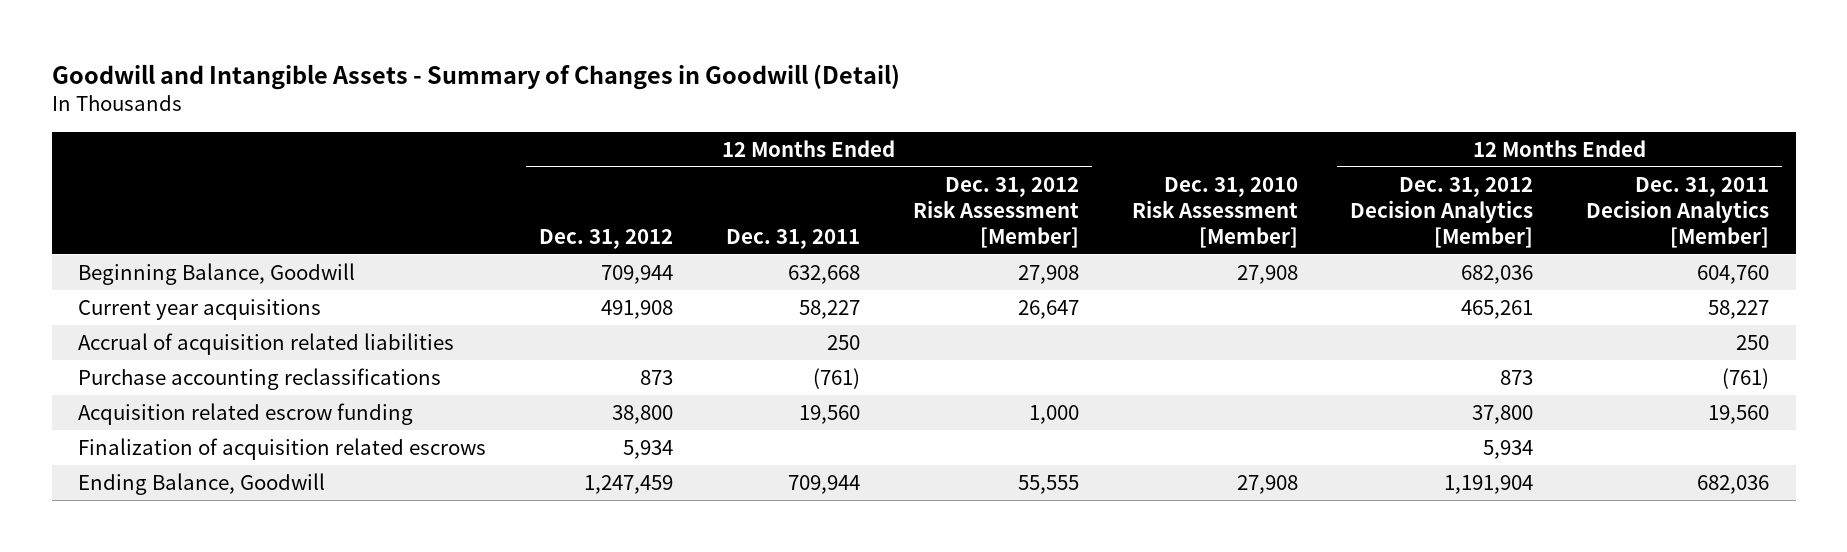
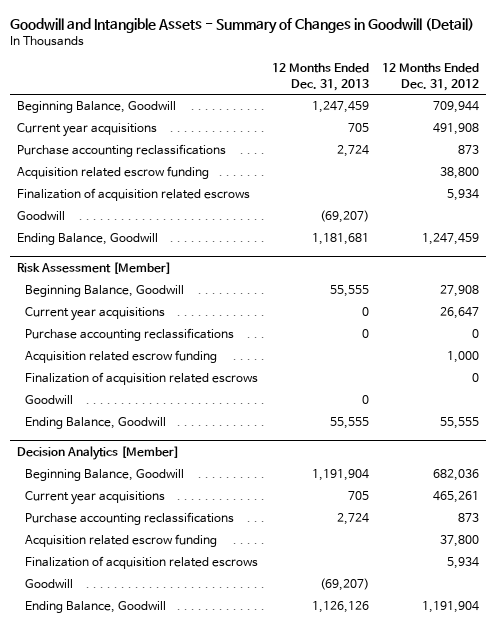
- | 12 Months Ended Dec. 31, 2012 | 12 Months Ended Dec. 31, 2011 | 12 Months Ended Dec. 31, 2012 Risk Assessment [Member] | Dec. 31, 2010 Risk Assessment [Member] | 12 Months Ended Dec. 31, 2012 Decision Analytics [Member] | 12 Months Ended Dec. 31, 2011 Decision Analytics [Member]
+ | 12 Months Ended Dec. 31, 2013 | 12 Months Ended Dec. 31, 2012
- Accrual of acquisition related liabilities | | 250 | | | | 250
+ Goodwill | (69,207) |
+ Risk Assessment [Member]
+ Beginning Balance, Goodwill | 55,555 | 27,908
+ Current year acquisitions | 0 | 26,647
+ Purchase accounting reclassifications | 0 | 0
+ Acquisition related escrow funding | | 1,000
+ Finalization of acquisition related escrows | | 0
+ Goodwill | 0 |
+ Ending Balance, Goodwill | 55,555 | 55,555
+ Decision Analytics [Member]
+ Beginning Balance, Goodwill | 1,191,904 | 682,036
+ Current year acquisitions | 705 | 465,261
+ Purchase accounting reclassifications | 2,724 | 873
+ Acquisition related escrow funding | | 37,800
+ Finalization of acquisition related escrows | | 5,934
+ Goodwill | (69,207) |
+ Ending Balance, Goodwill | 1,126,126 | 1,191,904

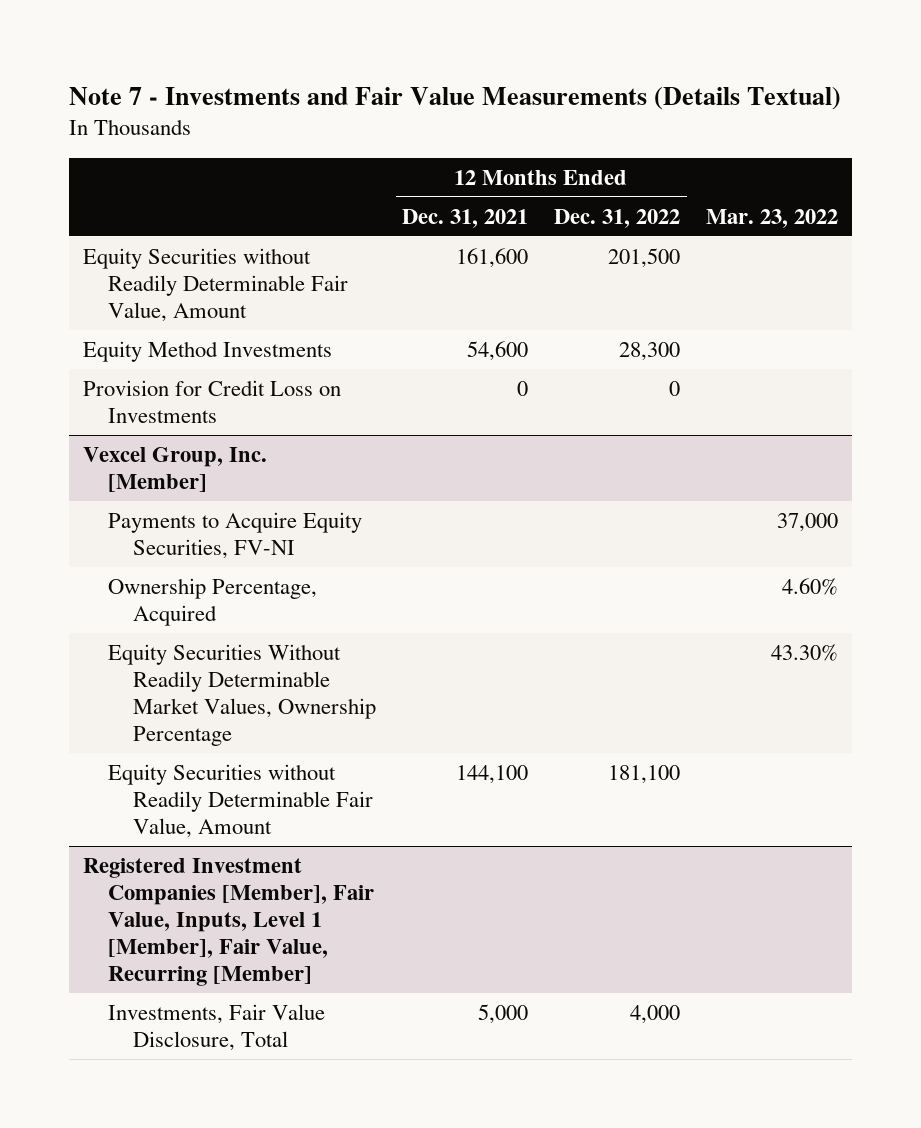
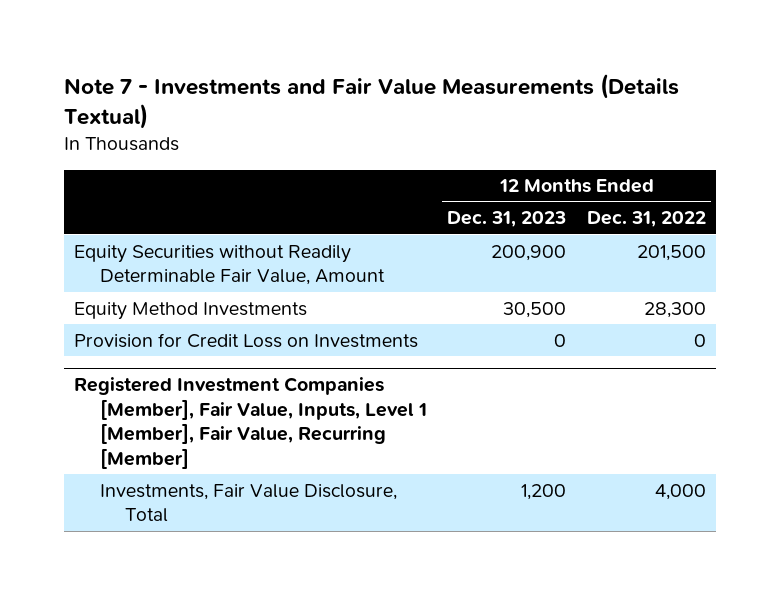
- | 12 Months Ended Dec. 31, 2021 | 12 Months Ended Dec. 31, 2022 | Mar. 23, 2022
+ | 12 Months Ended Dec. 31, 2023 | 12 Months Ended Dec. 31, 2022
- Vexcel Group, Inc. [Member]
- Payments to Acquire Equity Securities, FV-NI | | | 37,000
- Ownership Percentage, Acquired | | | 4.60%
- Equity Securities Without Readily Determinable Market Values, Ownership Percentage | | | 43.30%
- Equity Securities without Readily Determinable Fair Value, Amount | 144,100 | 181,100 |

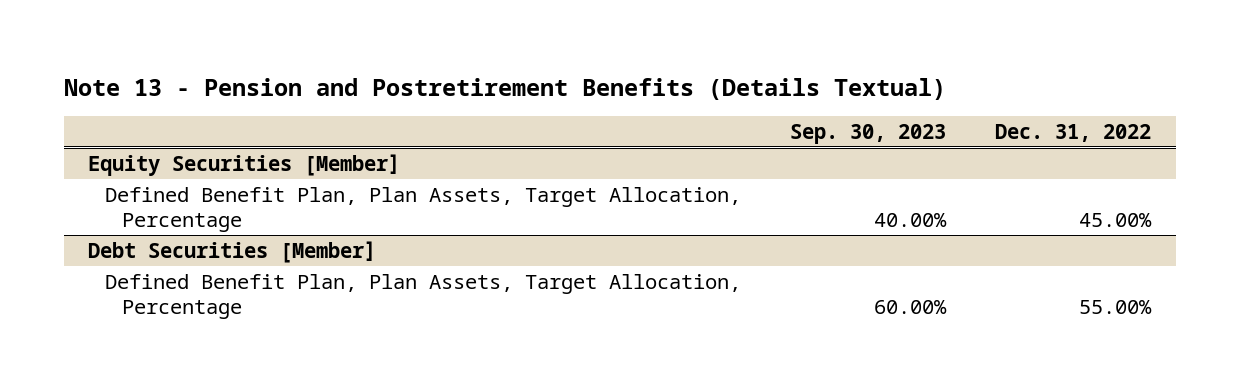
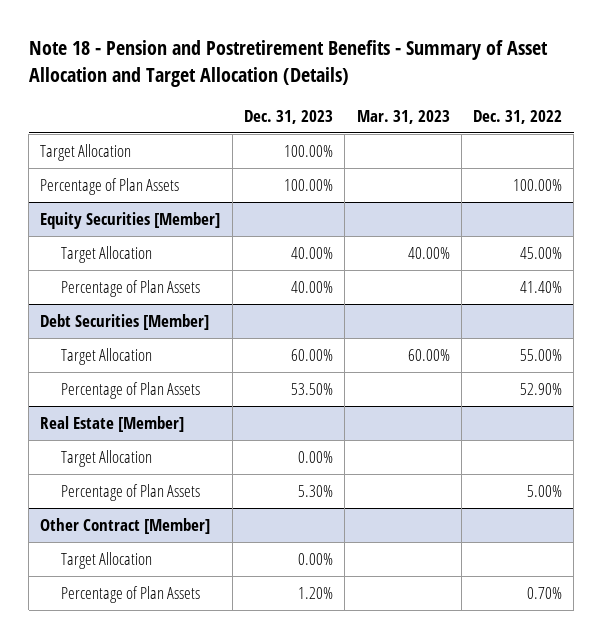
- Note 13 - Pension and Postretirement Benefits (Details Textual)
+ Note 18 - Pension and Postretirement Benefits - Summary of Asset Allocation and Target Allocation (Details)
- | Sep. 30, 2023 | Dec. 31, 2022
+ | Dec. 31, 2023 | Mar. 31, 2023 | Dec. 31, 2022
+ Target Allocation | 100.00% | |
+ Percentage of Plan Assets | 100.00% | | 100.00%
@ Equity Securities [Member]
- Defined Benefit Plan, Plan Assets, Target Allocation, Percentage | 40.00% | 45.00%
+ Target Allocation | 40.00% | 40.00% | 45.00%
+ Percentage of Plan Assets | 40.00% | | 41.40%
@ Debt Securities [Member]
- Defined Benefit Plan, Plan Assets, Target Allocation, Percentage | 60.00% | 55.00%
+ Target Allocation | 60.00% | 60.00% | 55.00%
+ Percentage of Plan Assets | 53.50% | | 52.90%
+ Real Estate [Member]
+ Target Allocation | 0.00% | |
+ Percentage of Plan Assets | 5.30% | | 5.00%
+ Other Contract [Member]
+ Target Allocation | 0.00% | |
+ Percentage of Plan Assets | 1.20% | | 0.70%

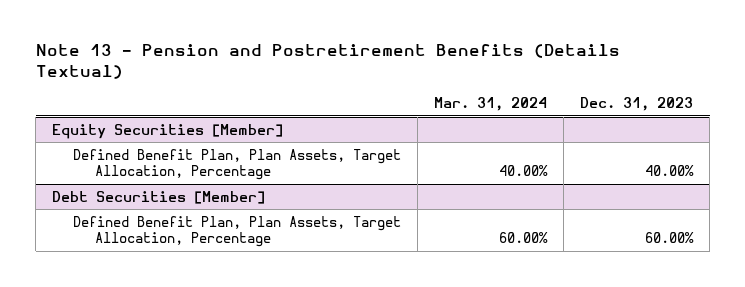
- Note 18 - Pension and Postretirement Benefits - Summary of Asset Allocation and Target Allocation (Details)
+ Note 13 - Pension and Postretirement Benefits (Details Textual)
- | Dec. 31, 2023 | Mar. 31, 2023 | Dec. 31, 2022
+ | Mar. 31, 2024 | Dec. 31, 2023
- Target Allocation | 100.00% | |
- Percentage of Plan Assets | 100.00% | | 100.00%
@ Equity Securities [Member]
- Target Allocation | 40.00% | 40.00% | 45.00%
- Percentage of Plan Assets | 40.00% | | 41.40%
+ Defined Benefit Plan, Plan Assets, Target Allocation, Percentage | 40.00% | 40.00%
@ Debt Securities [Member]
- Target Allocation | 60.00% | 60.00% | 55.00%
- Percentage of Plan Assets | 53.50% | | 52.90%
- Real Estate [Member]
- Target Allocation | 0.00% | |
- Percentage of Plan Assets | 5.30% | | 5.00%
- Other Contract [Member]
- Target Allocation | 0.00% | |
- Percentage of Plan Assets | 1.20% | | 0.70%
@ Debt Securities [Member]
+ Defined Benefit Plan, Plan Assets, Target Allocation, Percentage | 60.00% | 60.00%

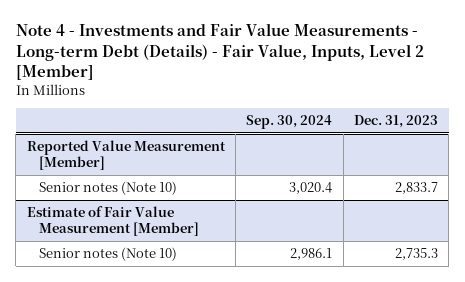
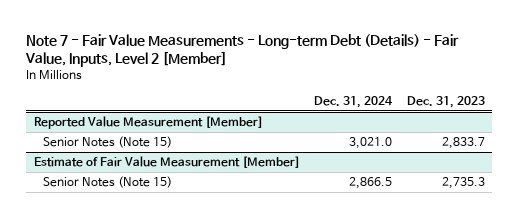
- Note 4 - Investments and Fair Value Measurements - Long-term Debt (Details) - Fair Value, Inputs, Level 2 [Member]
+ Note 7 - Fair Value Measurements - Long-term Debt (Details) - Fair Value, Inputs, Level 2 [Member]
- | Sep. 30, 2024 | Dec. 31, 2023
+ | Dec. 31, 2024 | Dec. 31, 2023
@ Reported Value Measurement [Member]
- Senior notes (Note 10) | 3,020.4 | 2,833.7
+ Senior Notes (Note 15) | 3,021.0 | 2,833.7
@ Estimate of Fair Value Measurement [Member]
- Senior notes (Note 10) | 2,986.1 | 2,735.3
+ Senior Notes (Note 15) | 2,866.5 | 2,735.3

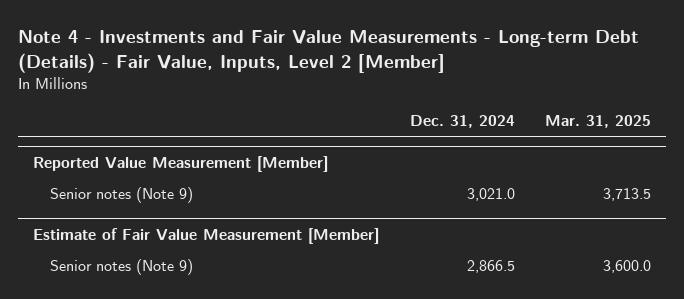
- Note 7 - Fair Value Measurements - Long-term Debt (Details) - Fair Value, Inputs, Level 2 [Member]
+ Note 4 - Investments and Fair Value Measurements - Long-term Debt (Details) - Fair Value, Inputs, Level 2 [Member]
- | Dec. 31, 2024 | Dec. 31, 2023
+ | Dec. 31, 2024 | Mar. 31, 2025
@ Reported Value Measurement [Member]
- Senior Notes (Note 15) | 3,021.0 | 2,833.7
+ Senior notes (Note 9) | 3,021.0 | 3,713.5
@ Estimate of Fair Value Measurement [Member]
- Senior Notes (Note 15) | 2,866.5 | 2,735.3
+ Senior notes (Note 9) | 2,866.5 | 3,600.0

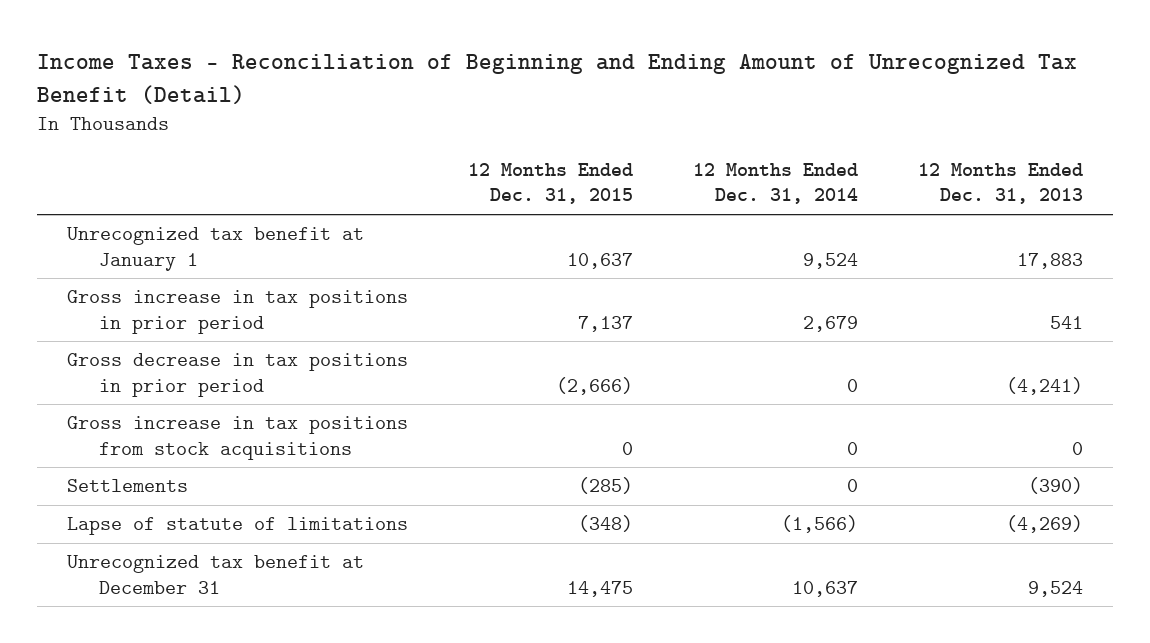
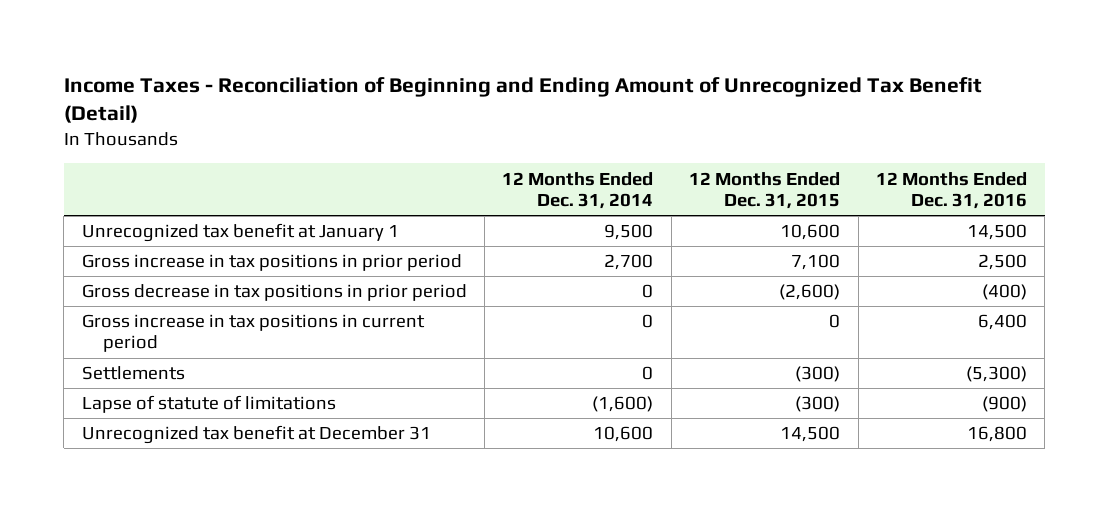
- | 12 Months Ended Dec. 31, 2015 | 12 Months Ended Dec. 31, 2014 | 12 Months Ended Dec. 31, 2013
+ | 12 Months Ended Dec. 31, 2014 | 12 Months Ended Dec. 31, 2015 | 12 Months Ended Dec. 31, 2016
- Unrecognized tax benefit at January 1 | 10,637 | 9,524 | 17,883
- Gross increase in tax positions in prior period | 7,137 | 2,679 | 541
- Gross decrease in tax positions in prior period | (2,666) | 0 | (4,241)
- Gross increase in tax positions from stock acquisitions | 0 | 0 | 0
- Settlements | (285) | 0 | (390)
- Lapse of statute of limitations | (348) | (1,566) | (4,269)
- Unrecognized tax benefit at December 31 | 14,475 | 10,637 | 9,524
+ Unrecognized tax benefit at January 1 | 9,500 | 10,600 | 14,500
+ Gross increase in tax positions in prior period | 2,700 | 7,100 | 2,500
+ Gross decrease in tax positions in prior period | 0 | (2,600) | (400)
+ Gross increase in tax positions in current period | 0 | 0 | 6,400
+ Settlements | 0 | (300) | (5,300)
+ Lapse of statute of limitations | (1,600) | (300) | (900)
+ Unrecognized tax benefit at December 31 | 10,600 | 14,500 | 16,800

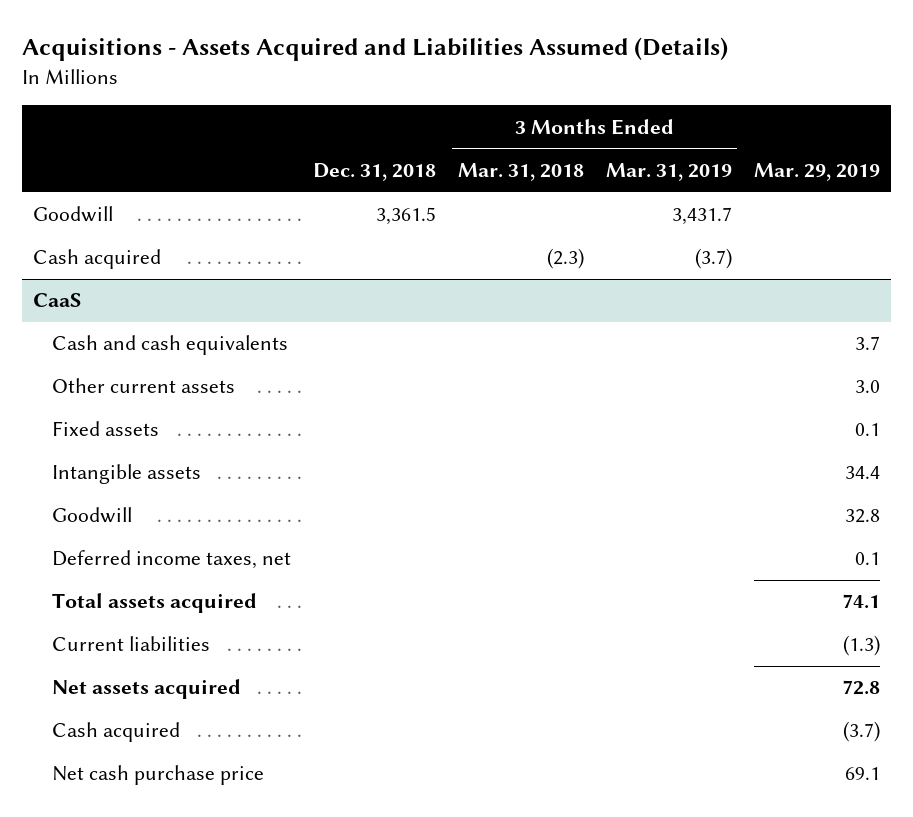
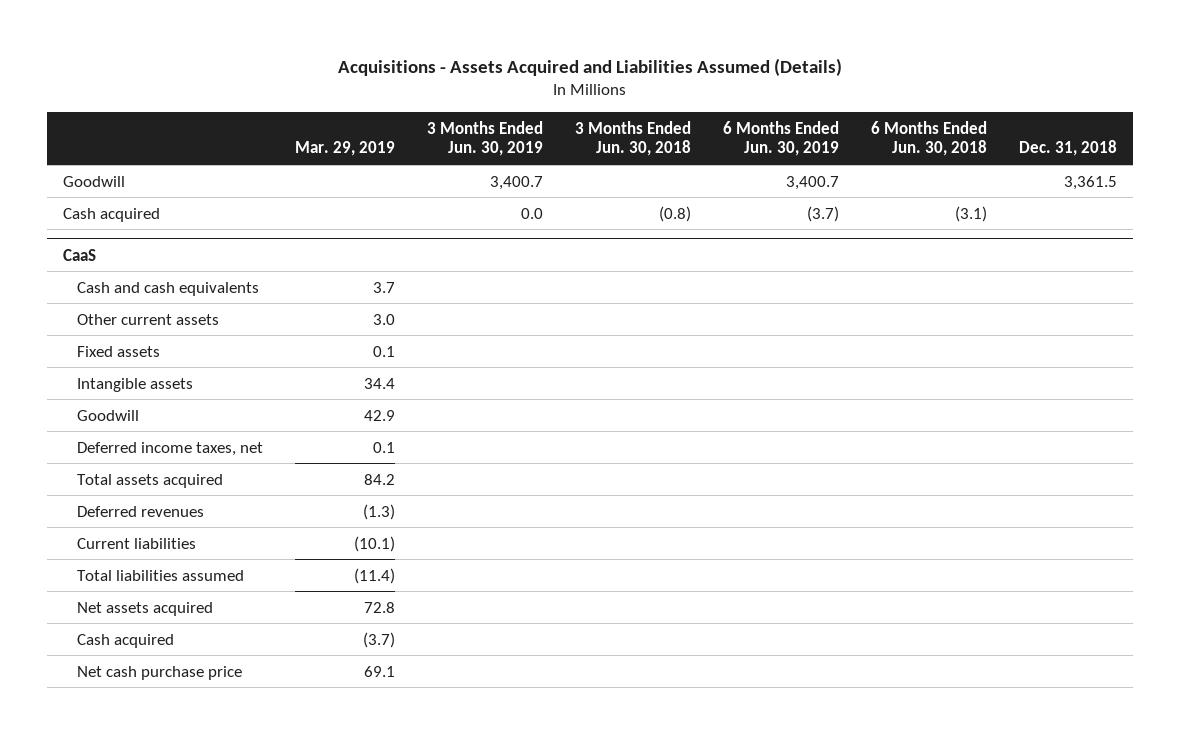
- | Dec. 31, 2018 | 3 Months Ended Mar. 31, 2018 | 3 Months Ended Mar. 31, 2019 | Mar. 29, 2019
+ | Mar. 29, 2019 | 3 Months Ended Jun. 30, 2019 | 3 Months Ended Jun. 30, 2018 | 6 Months Ended Jun. 30, 2019 | 6 Months Ended Jun. 30, 2018 | Dec. 31, 2018
@ CaaS
- Goodwill | | | | 32.8
+ Goodwill | 42.9 | | | | |
- Total assets acquired | | | | 74.1
- Current liabilities | | | | (1.3)
+ Total assets acquired | 84.2 | | | | |
+ Deferred revenues | (1.3) | | | | |
+ Current liabilities | (10.1) | | | | |
+ Total liabilities assumed | (11.4) | | | | |

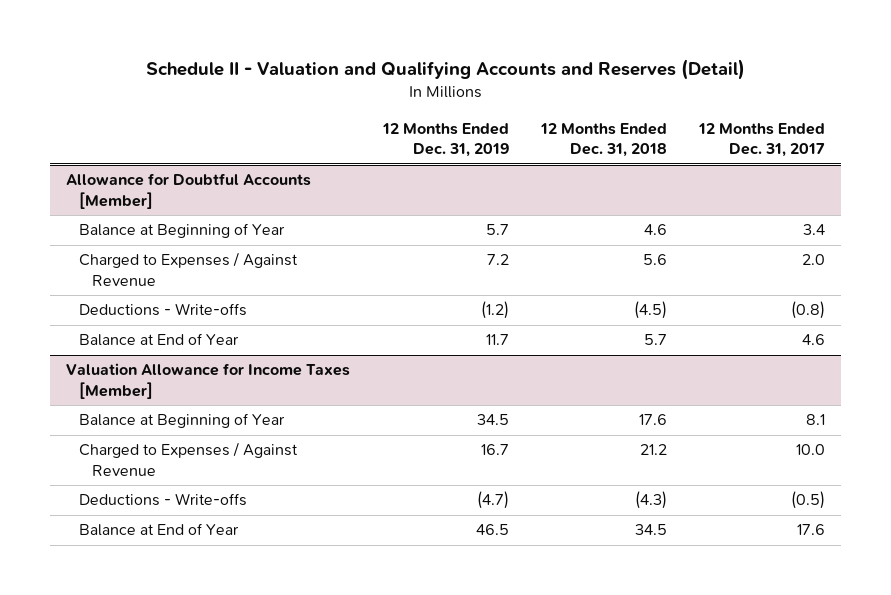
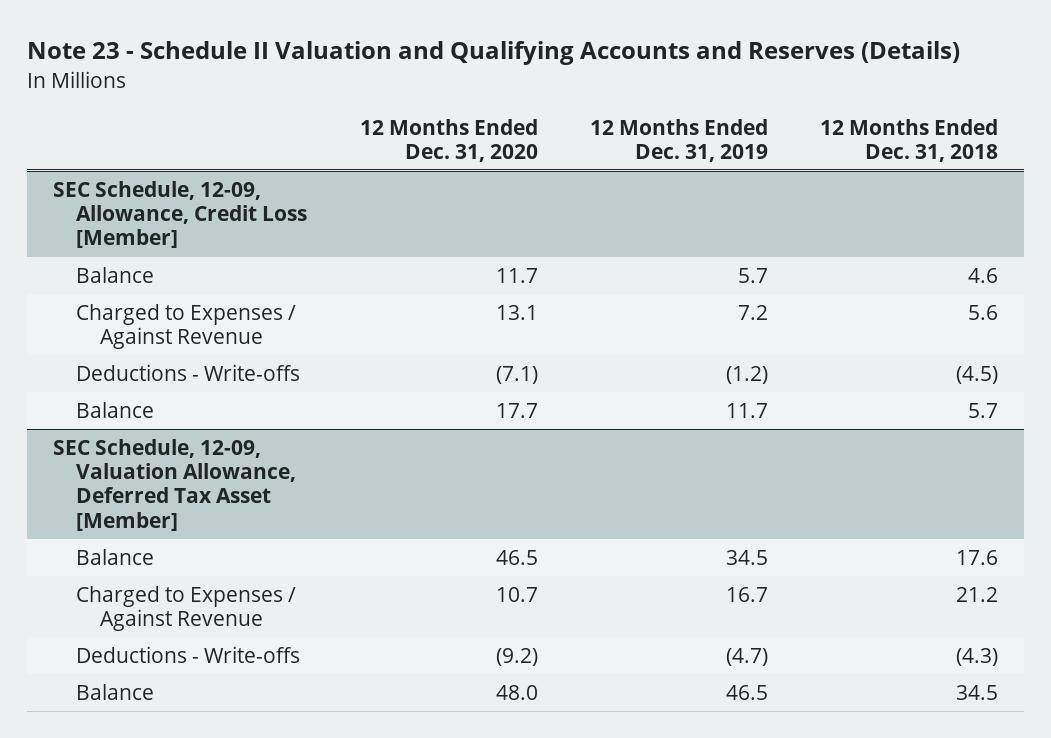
- Schedule II - Valuation and Qualifying Accounts and Reserves (Detail)
+ Note 23 - Schedule II Valuation and Qualifying Accounts and Reserves (Details)
- | 12 Months Ended Dec. 31, 2019 | 12 Months Ended Dec. 31, 2018 | 12 Months Ended Dec. 31, 2017
+ | 12 Months Ended Dec. 31, 2020 | 12 Months Ended Dec. 31, 2019 | 12 Months Ended Dec. 31, 2018
- Allowance for Doubtful Accounts [Member]
- Balance at Beginning of Year | 5.7 | 4.6 | 3.4
+ SEC Schedule, 12-09, Allowance, Credit Loss [Member]
+ Balance | 11.7 | 5.7 | 4.6
- Balance at End of Year | 11.7 | 5.7 | 4.6
- Valuation Allowance for Income Taxes [Member]
- Balance at Beginning of Year | 34.5 | 17.6 | 8.1
+ Balance | 17.7 | 11.7 | 5.7
+ SEC Schedule, 12-09, Valuation Allowance, Deferred Tax Asset [Member]
+ Balance | 46.5 | 34.5 | 17.6
- Balance at End of Year | 46.5 | 34.5 | 17.6
+ Balance | 48.0 | 46.5 | 34.5

